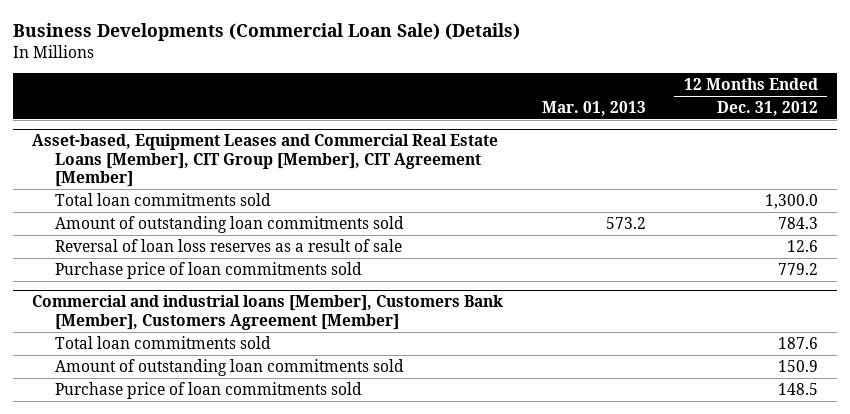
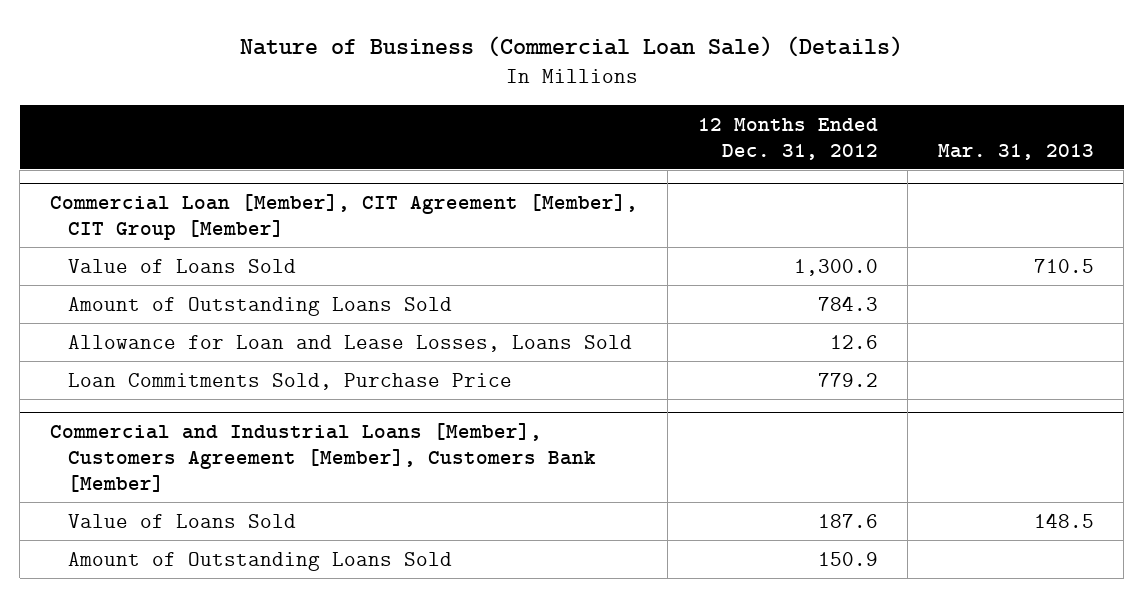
- Business Developments (Commercial Loan Sale) (Details)
+ Nature of Business (Commercial Loan Sale) (Details)
- | Mar. 01, 2013 | 12 Months Ended Dec. 31, 2012
+ | 12 Months Ended Dec. 31, 2012 | Mar. 31, 2013
- Asset-based, Equipment Leases and Commercial Real Estate Loans [Member], CIT Group [Member], CIT Agreement [Member]
- Total loan commitments sold | | 1,300.0
- Amount of outstanding loan commitments sold | 573.2 | 784.3
- Reversal of loan loss reserves as a result of sale | | 12.6
- Purchase price of loan commitments sold | | 779.2
- Commercial and industrial loans [Member], Customers Bank [Member], Customers Agreement [Member]
- Total loan commitments sold | | 187.6
- Amount of outstanding loan commitments sold | | 150.9
- Purchase price of loan commitments sold | | 148.5
+ Commercial Loan [Member], CIT Agreement [Member], CIT Group [Member]
+ Value of Loans Sold | 1,300.0 | 710.5
+ Amount of Outstanding Loans Sold | 784.3 |
+ Allowance for Loan and Lease Losses, Loans Sold | 12.6 |
+ Loan Commitments Sold, Purchase Price | 779.2 |
+ Commercial and Industrial Loans [Member], Customers Agreement [Member], Customers Bank [Member]
+ Value of Loans Sold | 187.6 | 148.5
+ Amount of Outstanding Loans Sold | 150.9 |

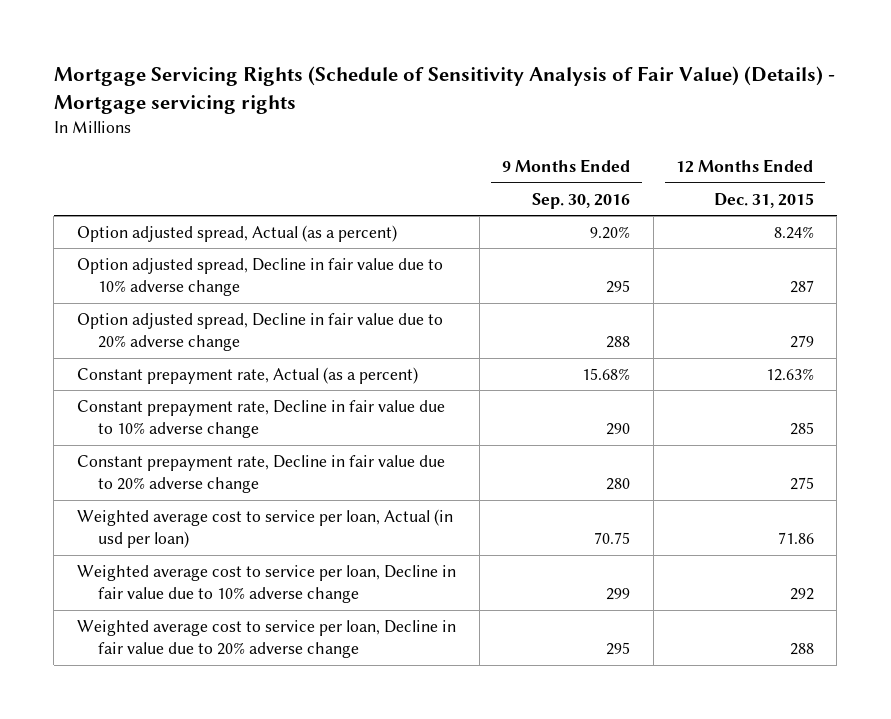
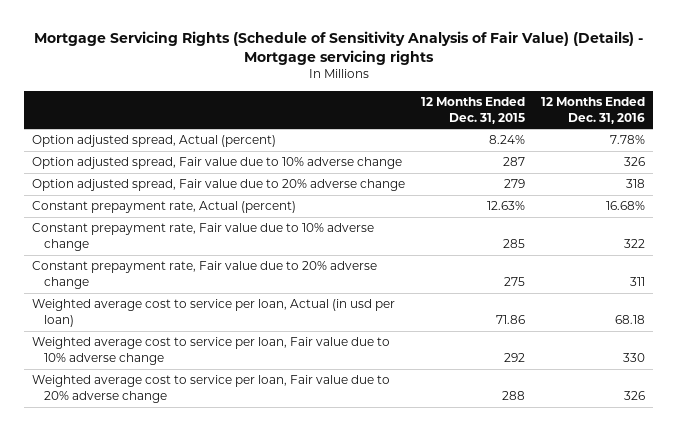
- | 9 Months Ended Sep. 30, 2016 | 12 Months Ended Dec. 31, 2015
+ | 12 Months Ended Dec. 31, 2015 | 12 Months Ended Dec. 31, 2016
- Option adjusted spread, Actual (as a percent) | 9.20% | 8.24%
- Option adjusted spread, Decline in fair value due to 10% adverse change | 295 | 287
- Option adjusted spread, Decline in fair value due to 20% adverse change | 288 | 279
- Constant prepayment rate, Actual (as a percent) | 15.68% | 12.63%
- Constant prepayment rate, Decline in fair value due to 10% adverse change | 290 | 285
- Constant prepayment rate, Decline in fair value due to 20% adverse change | 280 | 275
+ Option adjusted spread, Actual (percent) | 8.24% | 7.78%
+ Option adjusted spread, Fair value due to 10% adverse change | 287 | 326
+ Option adjusted spread, Fair value due to 20% adverse change | 279 | 318
+ Constant prepayment rate, Actual (percent) | 12.63% | 16.68%
+ Constant prepayment rate, Fair value due to 10% adverse change | 285 | 322
+ Constant prepayment rate, Fair value due to 20% adverse change | 275 | 311
- Weighted average cost to service per loan, Decline in fair value due to 10% adverse change | 299 | 292
- Weighted average cost to service per loan, Decline in fair value due to 20% adverse change | 295 | 288
+ Weighted average cost to service per loan, Fair value due to 10% adverse change | 292 | 330
+ Weighted average cost to service per loan, Fair value due to 20% adverse change | 288 | 326

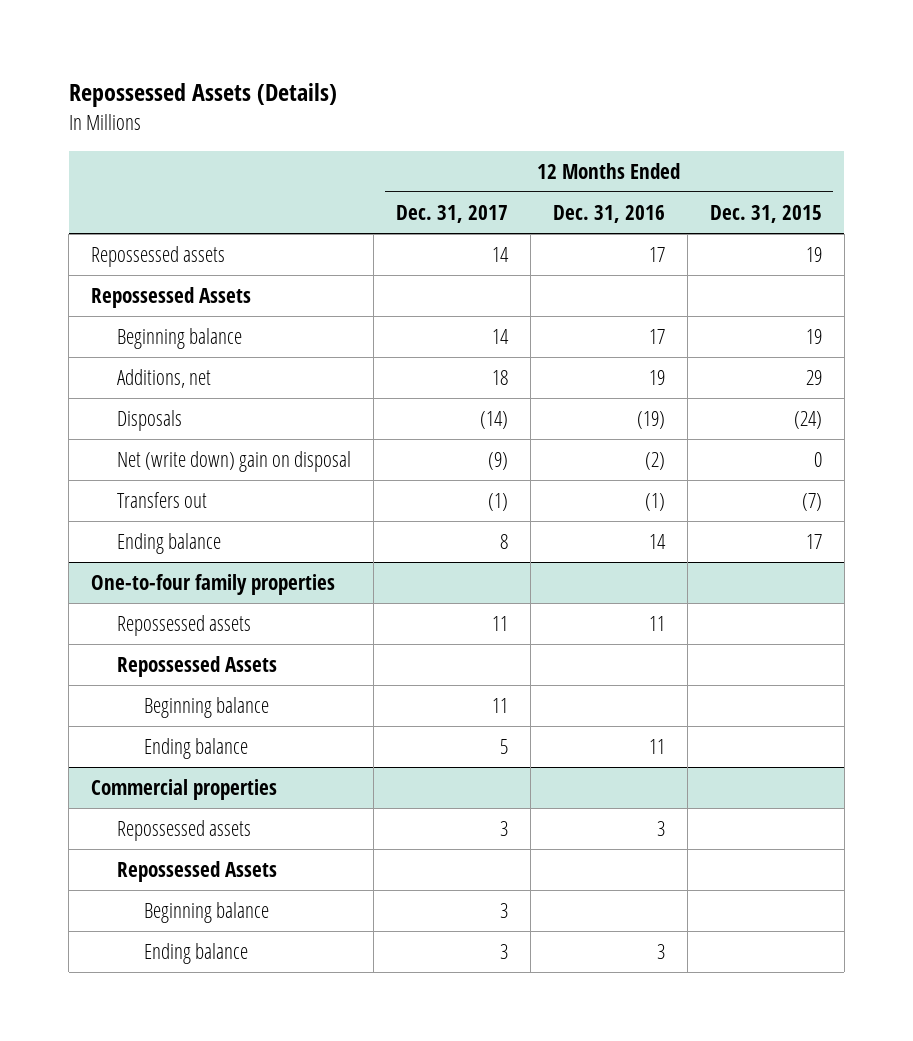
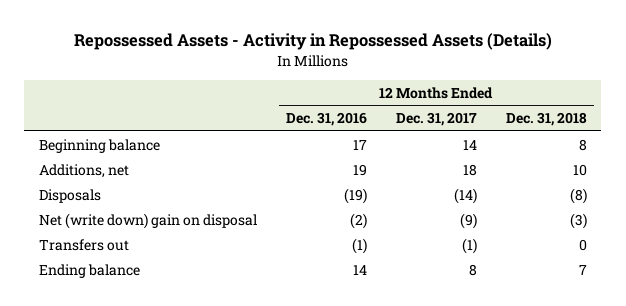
- Repossessed Assets (Details)
+ Repossessed Assets - Activity in Repossessed Assets (Details)
- | 12 Months Ended Dec. 31, 2017 | 12 Months Ended Dec. 31, 2016 | 12 Months Ended Dec. 31, 2015
+ | 12 Months Ended Dec. 31, 2016 | 12 Months Ended Dec. 31, 2017 | 12 Months Ended Dec. 31, 2018
- Repossessed assets | 14 | 17 | 19
- Repossessed Assets
- One-to-four family properties
- Repossessed assets | 11 | 11 |
- Repossessed Assets
- Beginning balance | 11 | |
- Ending balance | 5 | 11 |
- Commercial properties
- Repossessed assets | 3 | 3 |
- Repossessed Assets
- Beginning balance | 3 | |
- Ending balance | 3 | 3 |

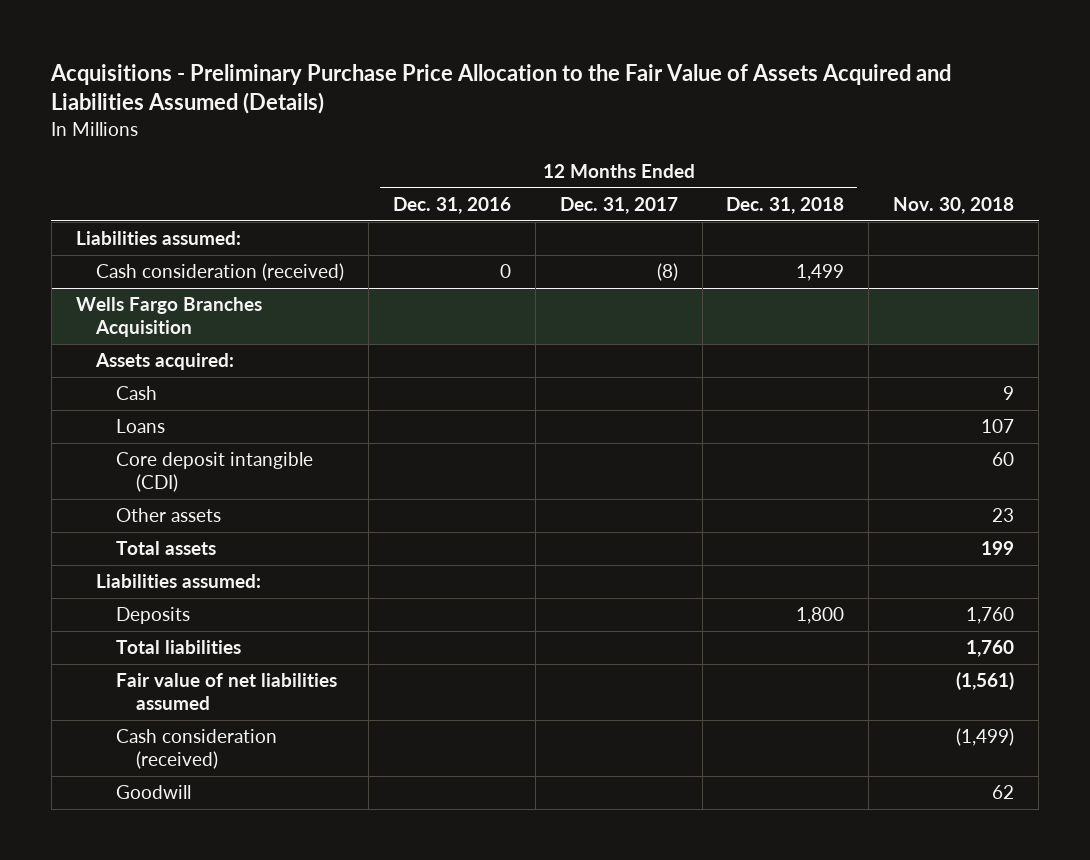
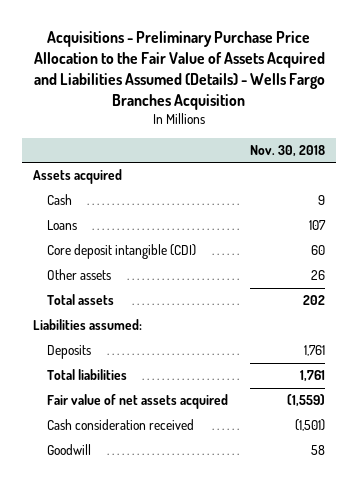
- Acquisitions - Preliminary Purchase Price Allocation to the Fair Value of Assets Acquired and Liabilities Assumed (Details)
+ Acquisitions - Preliminary Purchase Price Allocation to the Fair Value of Assets Acquired and Liabilities Assumed (Details) - Wells Fargo Branches Acquisition
- | 12 Months Ended Dec. 31, 2016 | 12 Months Ended Dec. 31, 2017 | 12 Months Ended Dec. 31, 2018 | Nov. 30, 2018
+ | Nov. 30, 2018
- Liabilities assumed:
- Cash consideration (received) | 0 | (8) | 1,499 |
- Wells Fargo Branches Acquisition
- Assets acquired:
+ Assets acquired
- Other assets | | | | 23
- Total assets | | | | 199
+ Other assets | 26
+ Total assets | 202
- Deposits | | | 1,800 | 1,760
- Total liabilities | | | | 1,760
- Fair value of net liabilities assumed | | | | (1,561)
- Cash consideration (received) | | | | (1,499)
- Goodwill | | | | 62
+ Deposits | 1,761
+ Total liabilities | 1,761
+ Fair value of net assets acquired | (1,559)
+ Cash consideration received | (1,501)
+ Goodwill | 58

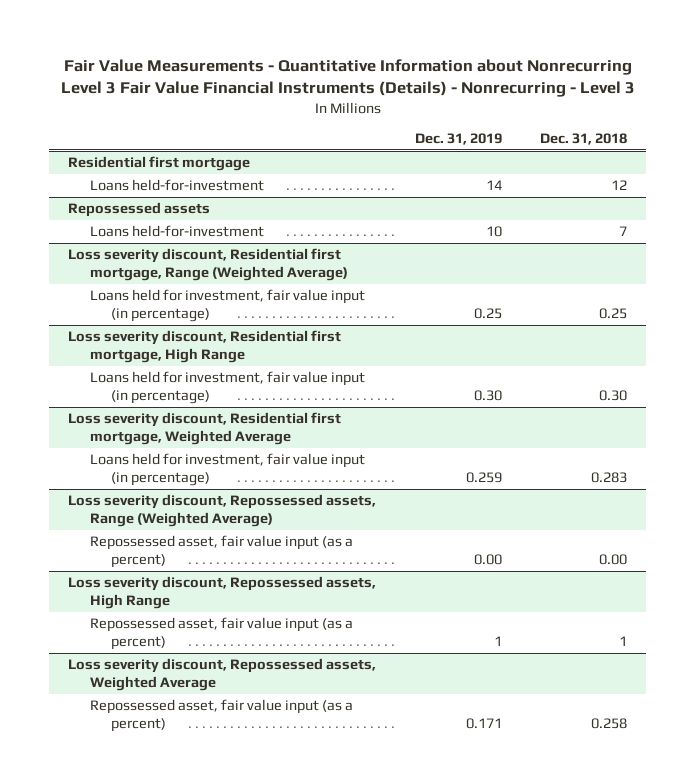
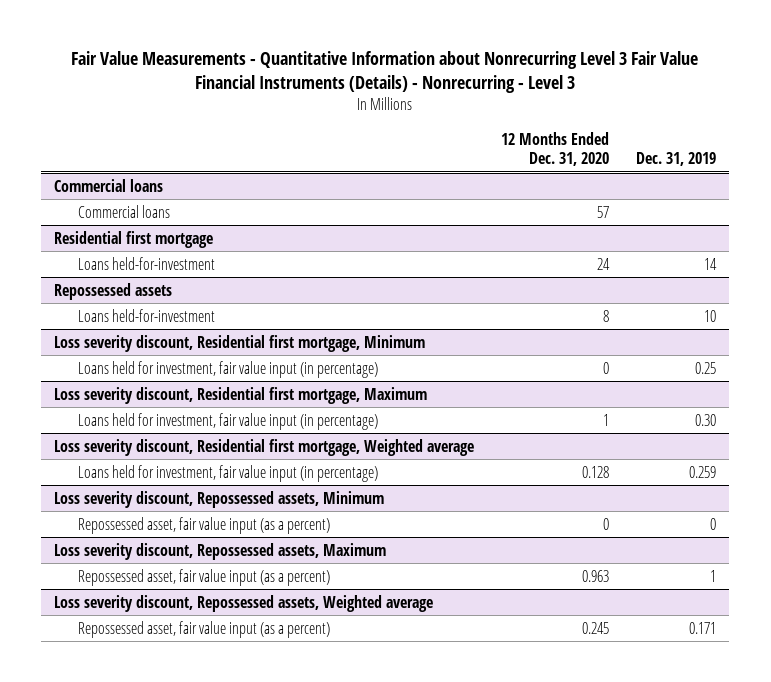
- | Dec. 31, 2019 | Dec. 31, 2018
+ | 12 Months Ended Dec. 31, 2020 | Dec. 31, 2019
+ Commercial loans
+ Commercial loans | 57 |
- Loss severity discount, Residential first mortgage, Range (Weighted Average)
+ Loss severity discount, Residential first mortgage, Minimum
- Loss severity discount, Residential first mortgage, High Range
+ Loss severity discount, Residential first mortgage, Maximum
- Loss severity discount, Residential first mortgage, Weighted Average
+ Loss severity discount, Residential first mortgage, Weighted average
- Loss severity discount, Repossessed assets, Range (Weighted Average)
- Repossessed asset, fair value input (as a percent) | 0.00 | 0.00
- Loss severity discount, Repossessed assets, High Range
+ Loss severity discount, Repossessed assets, Minimum
+ Repossessed asset, fair value input (as a percent) | 0 | 0
+ Loss severity discount, Repossessed assets, Maximum
- Loss severity discount, Repossessed assets, Weighted Average
+ Loss severity discount, Repossessed assets, Weighted average

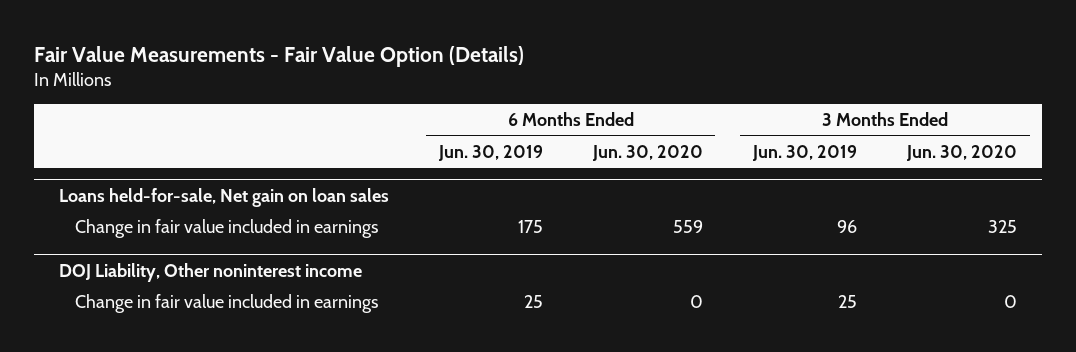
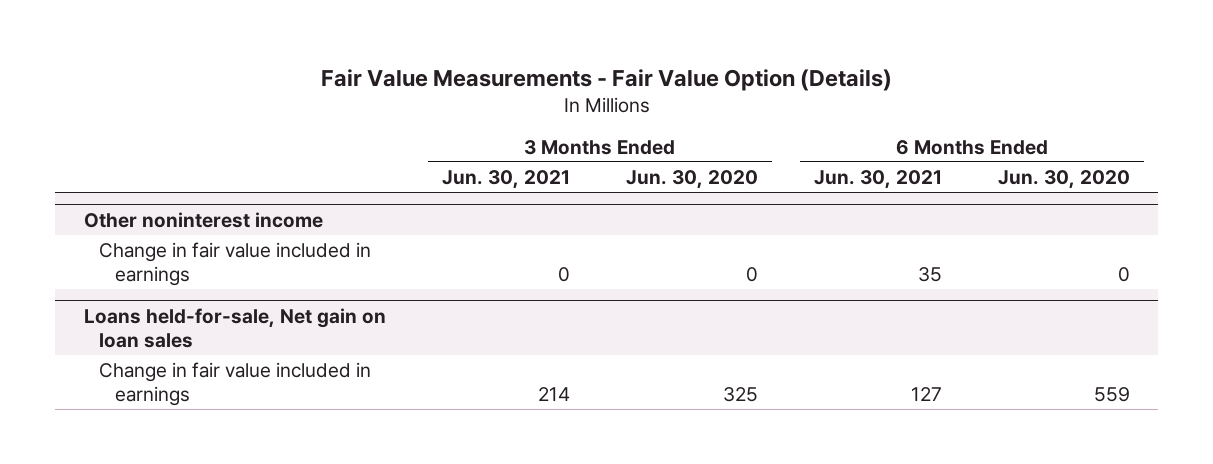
- | 6 Months Ended Jun. 30, 2019 | 6 Months Ended Jun. 30, 2020 | 3 Months Ended Jun. 30, 2019 | 3 Months Ended Jun. 30, 2020
+ | 3 Months Ended Jun. 30, 2021 | 3 Months Ended Jun. 30, 2020 | 6 Months Ended Jun. 30, 2021 | 6 Months Ended Jun. 30, 2020
+ Other noninterest income
+ Change in fair value included in earnings | 0 | 0 | 35 | 0
- DOJ Liability, Other noninterest income
- Change in fair value included in earnings | 25 | 0 | 25 | 0

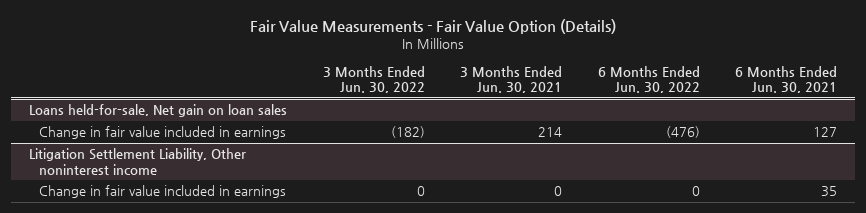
- | 3 Months Ended Jun. 30, 2021 | 3 Months Ended Jun. 30, 2020 | 6 Months Ended Jun. 30, 2021 | 6 Months Ended Jun. 30, 2020
+ | 3 Months Ended Jun. 30, 2022 | 3 Months Ended Jun. 30, 2021 | 6 Months Ended Jun. 30, 2022 | 6 Months Ended Jun. 30, 2021
- Other noninterest income
- Change in fair value included in earnings | 0 | 0 | 35 | 0
+ Litigation Settlement Liability, Other noninterest income
+ Change in fair value included in earnings | 0 | 0 | 0 | 35

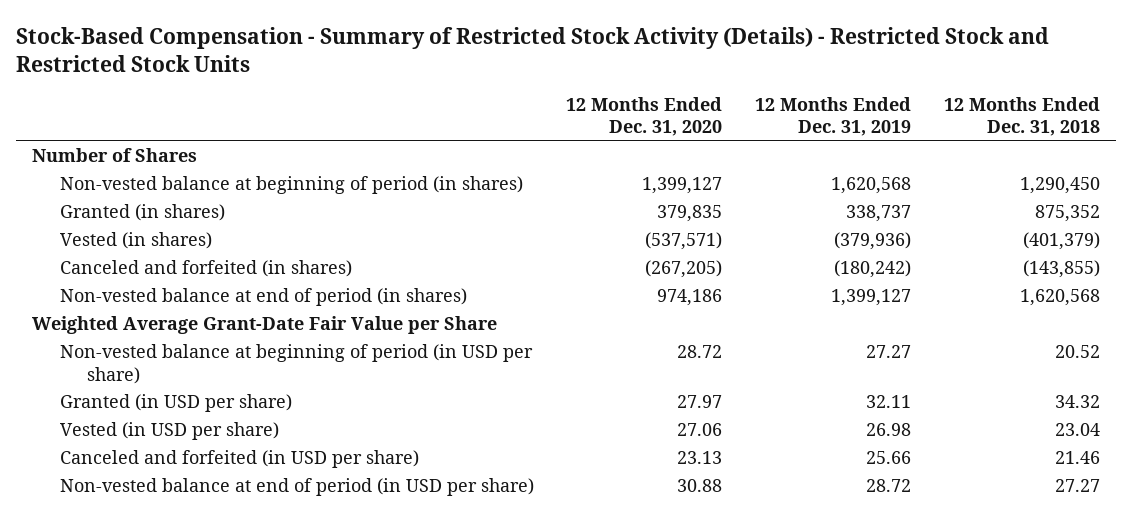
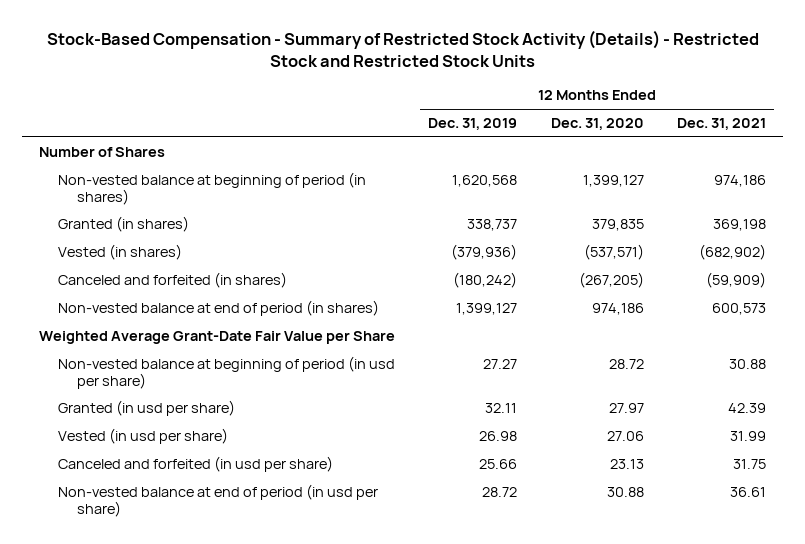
- | 12 Months Ended Dec. 31, 2020 | 12 Months Ended Dec. 31, 2019 | 12 Months Ended Dec. 31, 2018
+ | 12 Months Ended Dec. 31, 2019 | 12 Months Ended Dec. 31, 2020 | 12 Months Ended Dec. 31, 2021
- Non-vested balance at beginning of period (in USD per share) | 28.72 | 27.27 | 20.52
- Granted (in USD per share) | 27.97 | 32.11 | 34.32
- Vested (in USD per share) | 27.06 | 26.98 | 23.04
- Canceled and forfeited (in USD per share) | 23.13 | 25.66 | 21.46
- Non-vested balance at end of period (in USD per share) | 30.88 | 28.72 | 27.27
+ Non-vested balance at beginning of period (in usd per share) | 27.27 | 28.72 | 30.88
+ Granted (in usd per share) | 32.11 | 27.97 | 42.39
+ Vested (in usd per share) | 26.98 | 27.06 | 31.99
+ Canceled and forfeited (in usd per share) | 25.66 | 23.13 | 31.75
+ Non-vested balance at end of period (in usd per share) | 28.72 | 30.88 | 36.61

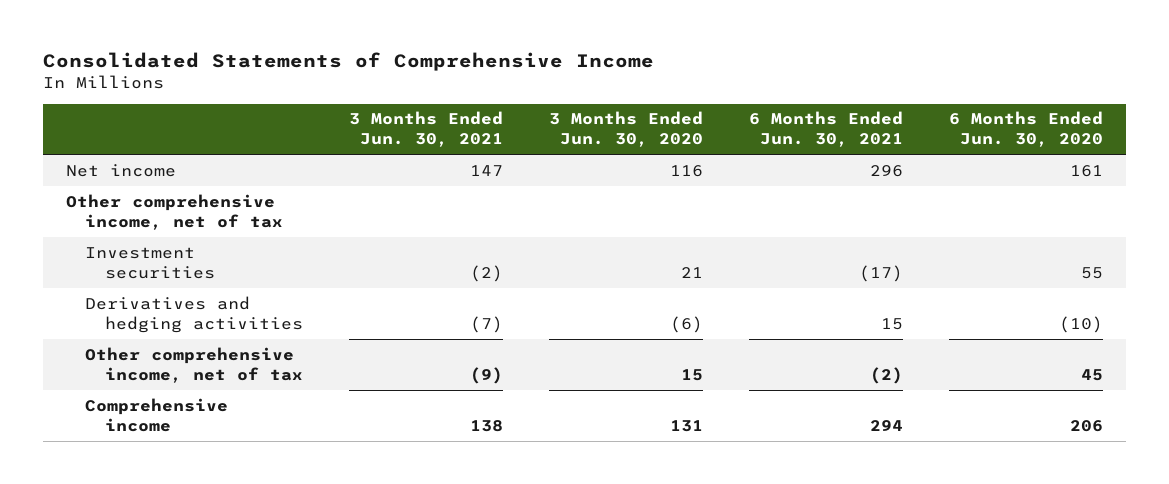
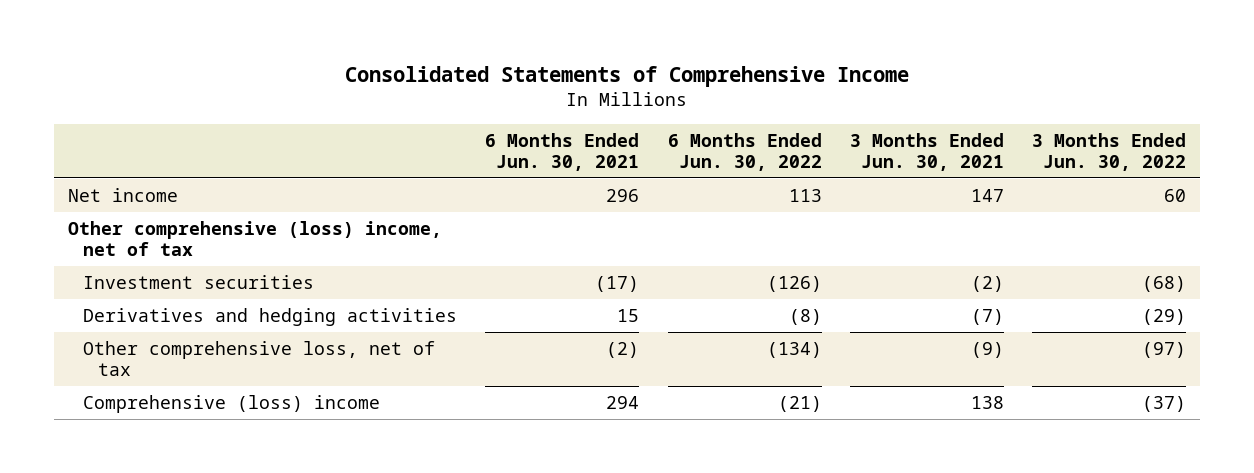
- | 3 Months Ended Jun. 30, 2021 | 3 Months Ended Jun. 30, 2020 | 6 Months Ended Jun. 30, 2021 | 6 Months Ended Jun. 30, 2020
+ | 6 Months Ended Jun. 30, 2021 | 6 Months Ended Jun. 30, 2022 | 3 Months Ended Jun. 30, 2021 | 3 Months Ended Jun. 30, 2022
- Other comprehensive income, net of tax
+ Other comprehensive (loss) income, net of tax
- Other comprehensive income, net of tax | (9) | 15 | (2) | 45
- Comprehensive income | 138 | 131 | 294 | 206
+ Other comprehensive loss, net of tax | (2) | (134) | (9) | (97)
+ Comprehensive (loss) income | 294 | (21) | 138 | (37)

